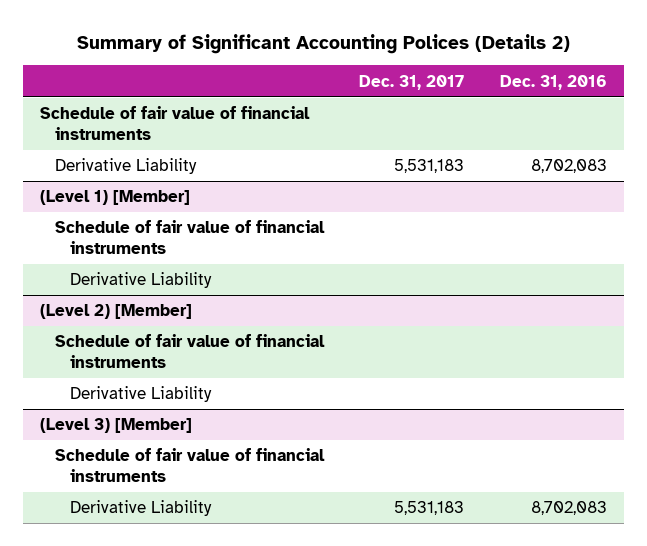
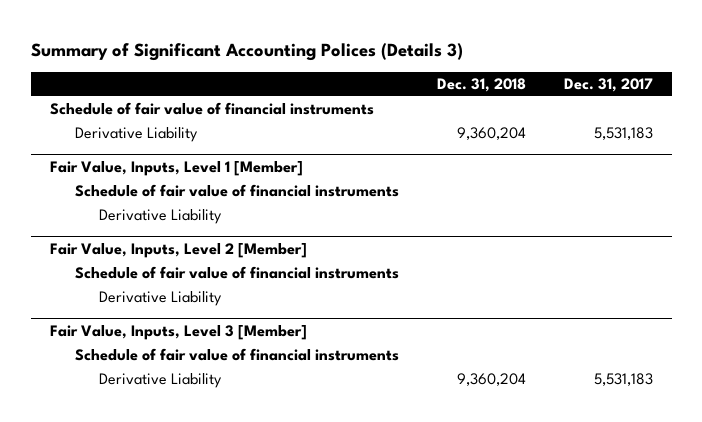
- Summary of Significant Accounting Polices (Details 2)
+ Summary of Significant Accounting Polices (Details 3)
- | Dec. 31, 2017 | Dec. 31, 2016
+ | Dec. 31, 2018 | Dec. 31, 2017
- (Level 1) [Member]
+ Fair Value, Inputs, Level 1 [Member]
- (Level 2) [Member]
+ Fair Value, Inputs, Level 2 [Member]
- (Level 3) [Member]
+ Fair Value, Inputs, Level 3 [Member]

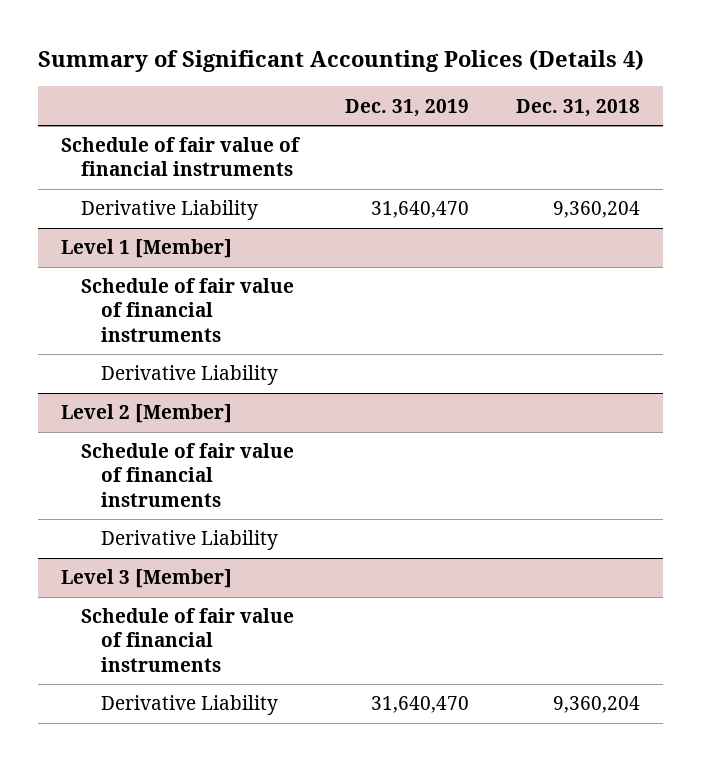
- Summary of Significant Accounting Polices (Details 3)
+ Summary of Significant Accounting Polices (Details 4)
- | Dec. 31, 2018 | Dec. 31, 2017
+ | Dec. 31, 2019 | Dec. 31, 2018
- Fair Value, Inputs, Level 1 [Member]
+ Level 1 [Member]
- Fair Value, Inputs, Level 2 [Member]
+ Level 2 [Member]
- Fair Value, Inputs, Level 3 [Member]
+ Level 3 [Member]

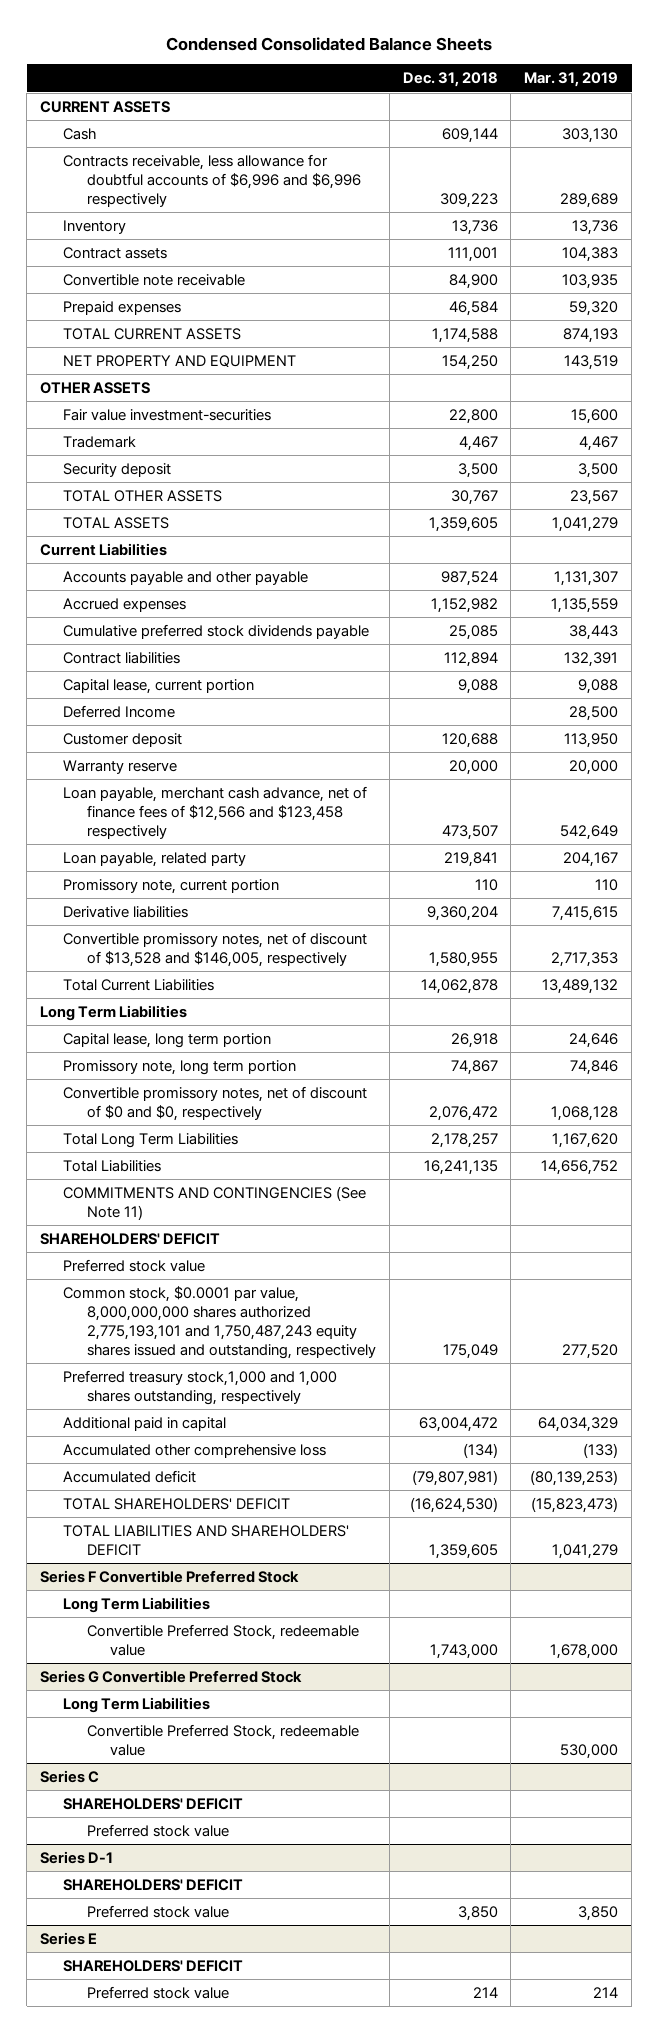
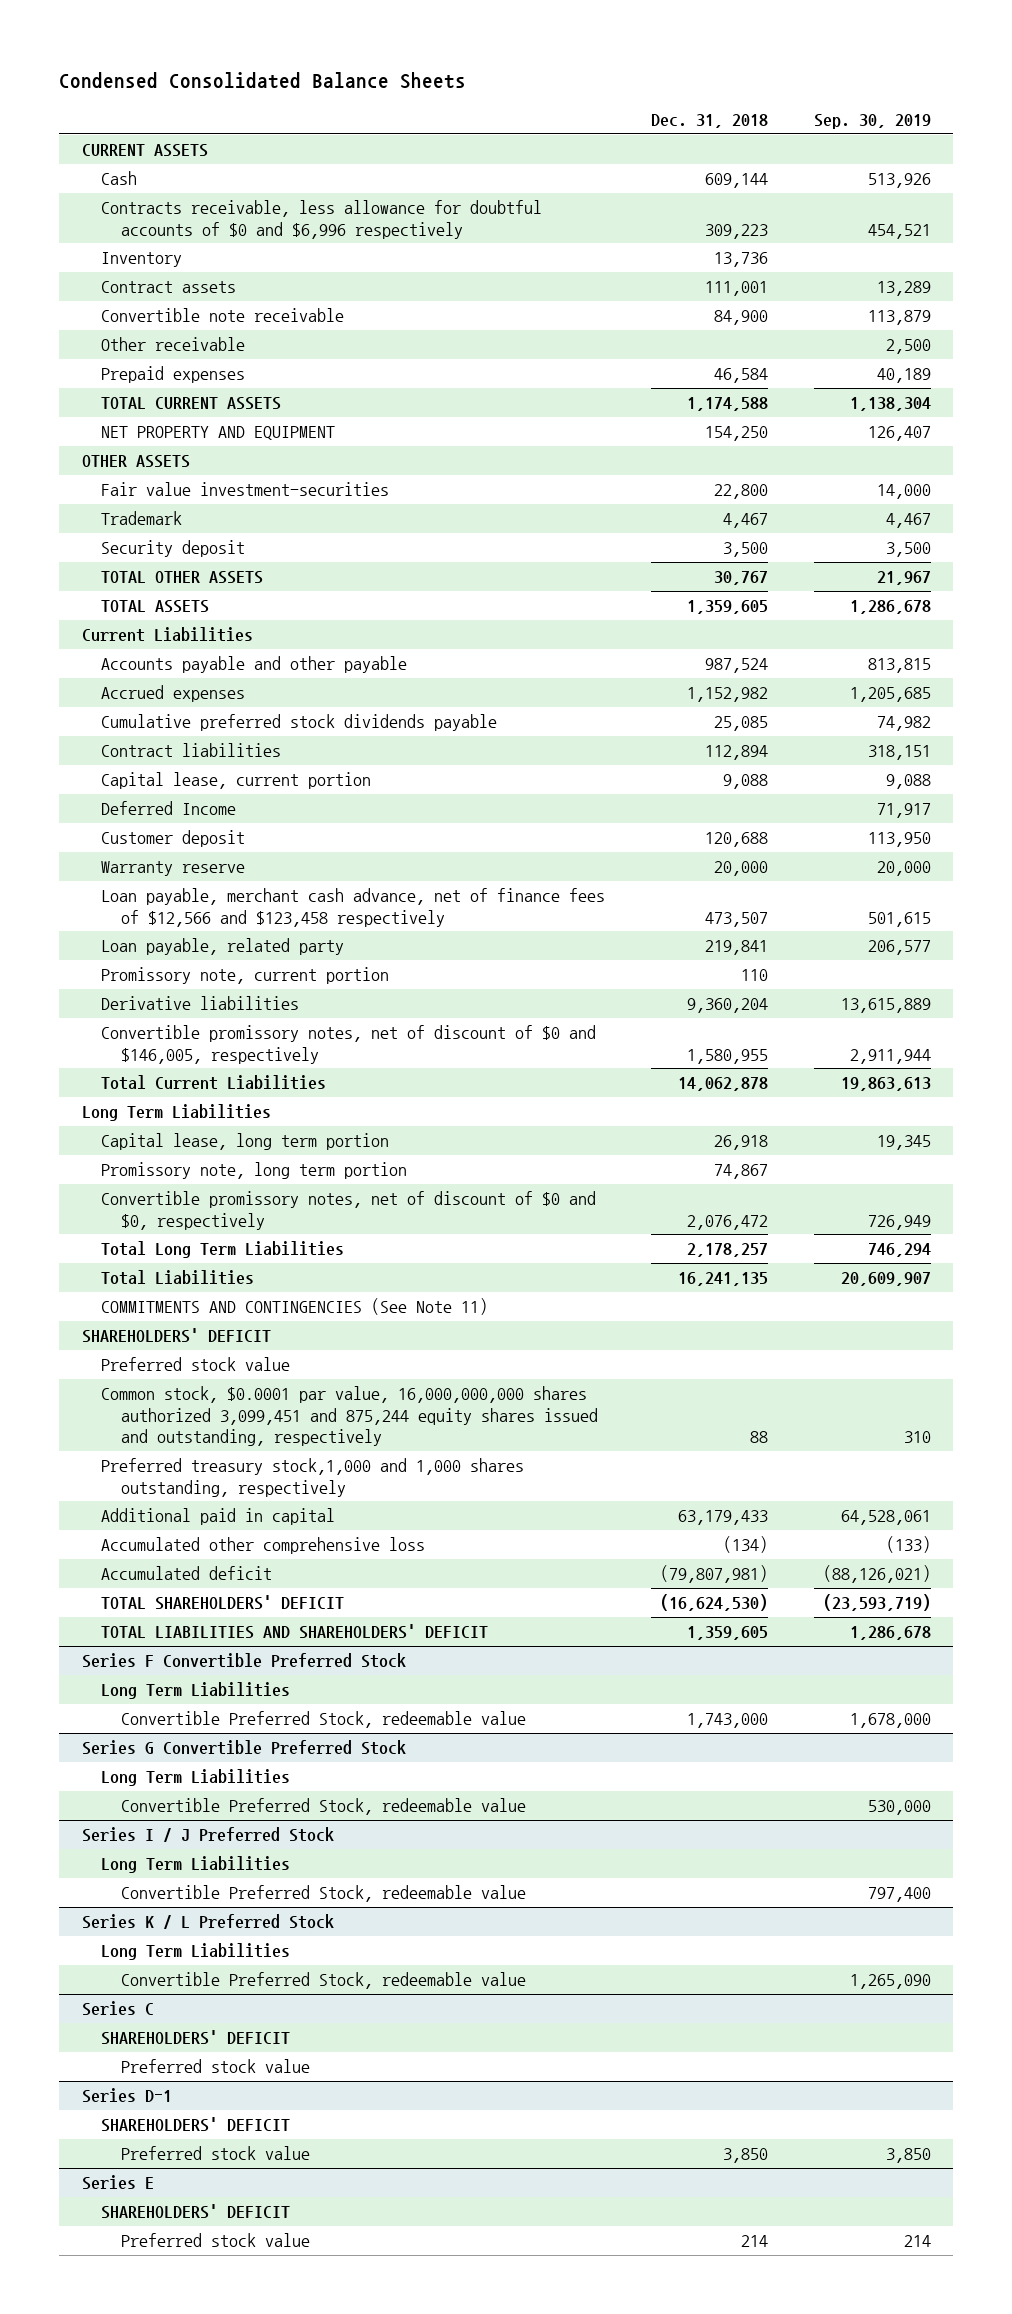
- | Dec. 31, 2018 | Mar. 31, 2019
+ | Dec. 31, 2018 | Sep. 30, 2019
- Contracts receivable, less allowance for doubtful accounts of $6,996 and $6,996 respectively | 309,223 | 289,689
+ Contracts receivable, less allowance for doubtful accounts of $0 and $6,996 respectively | 309,223 | 454,521
+ Other receivable | | 2,500
- Convertible promissory notes, net of discount of $13,528 and $146,005, respectively | 1,580,955 | 2,717,353
+ Convertible promissory notes, net of discount of $0 and $146,005, respectively | 1,580,955 | 2,911,944
- Common stock, $0.0001 par value, 8,000,000,000 shares authorized 2,775,193,101 and 1,750,487,243 equity shares issued and outstanding, respectively | 175,049 | 277,520
+ Common stock, $0.0001 par value, 16,000,000,000 shares authorized 3,099,451 and 875,244 equity shares issued and outstanding, respectively | 88 | 310
- Additional paid in capital | 63,004,472 | 64,034,329
+ Additional paid in capital | 63,179,433 | 64,528,061
+ Series I / J Preferred Stock
+ Long Term Liabilities
+ Convertible Preferred Stock, redeemable value | | 797,400
+ Series K / L Preferred Stock
+ Long Term Liabilities
+ Convertible Preferred Stock, redeemable value | | 1,265,090

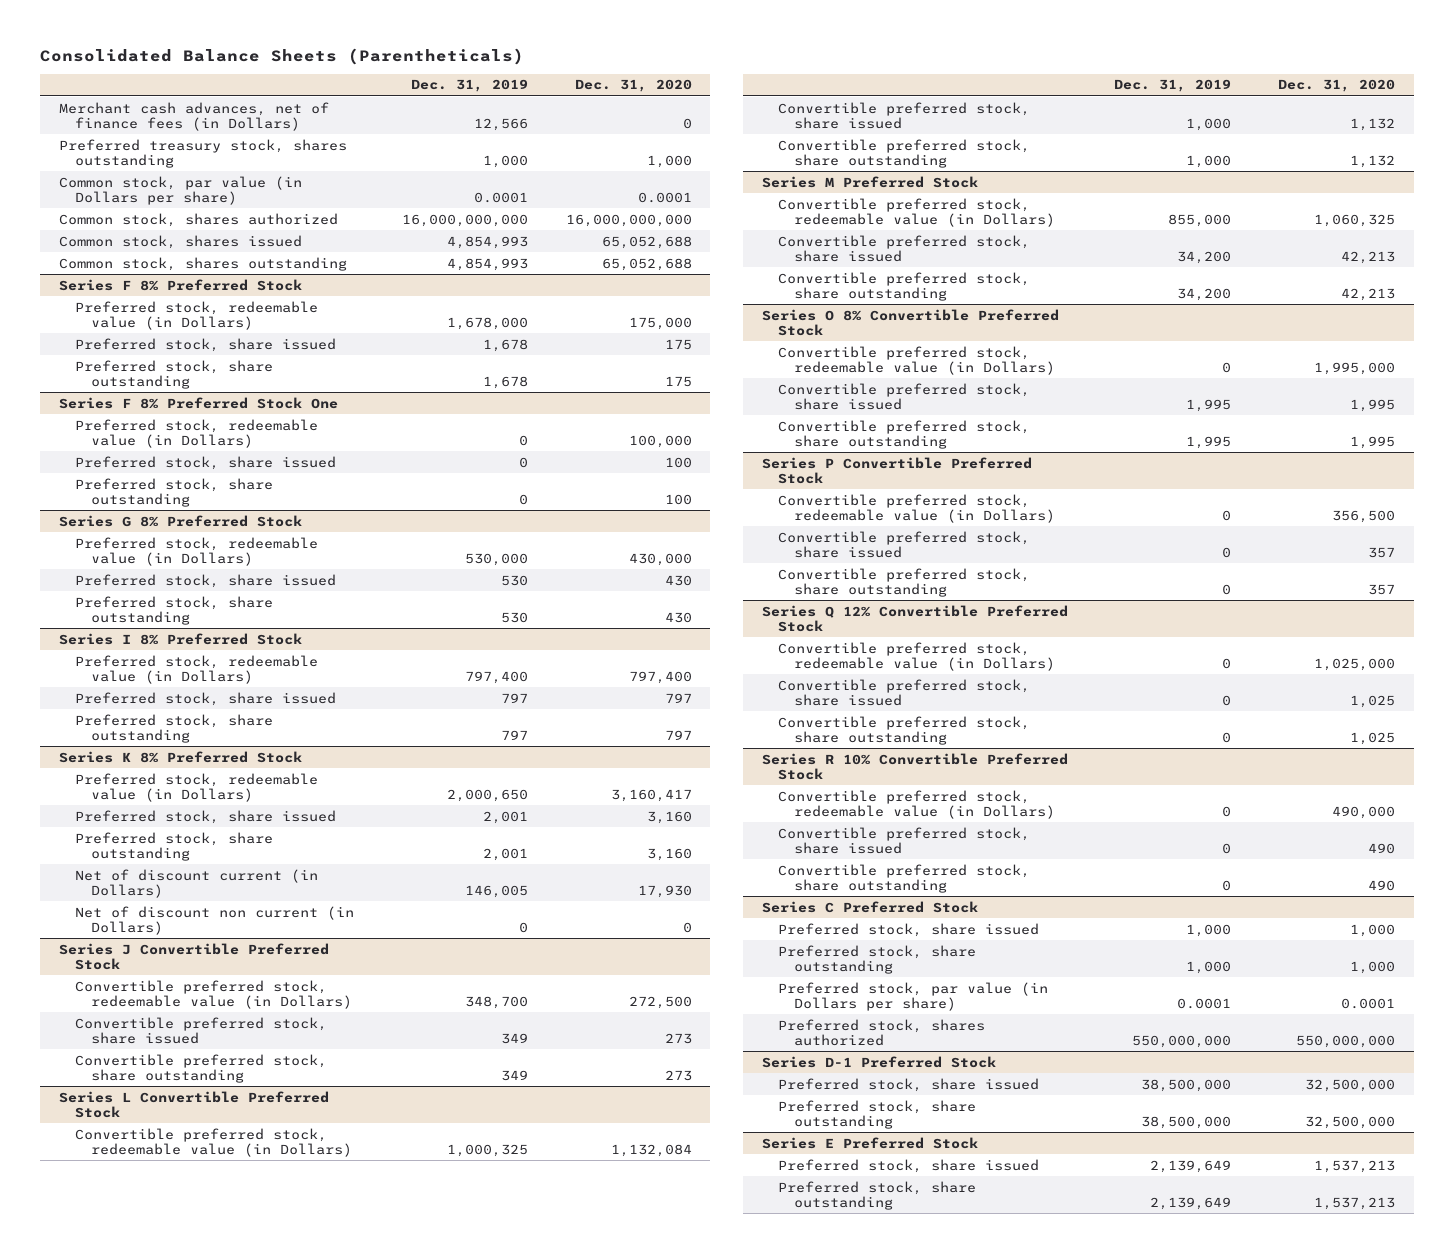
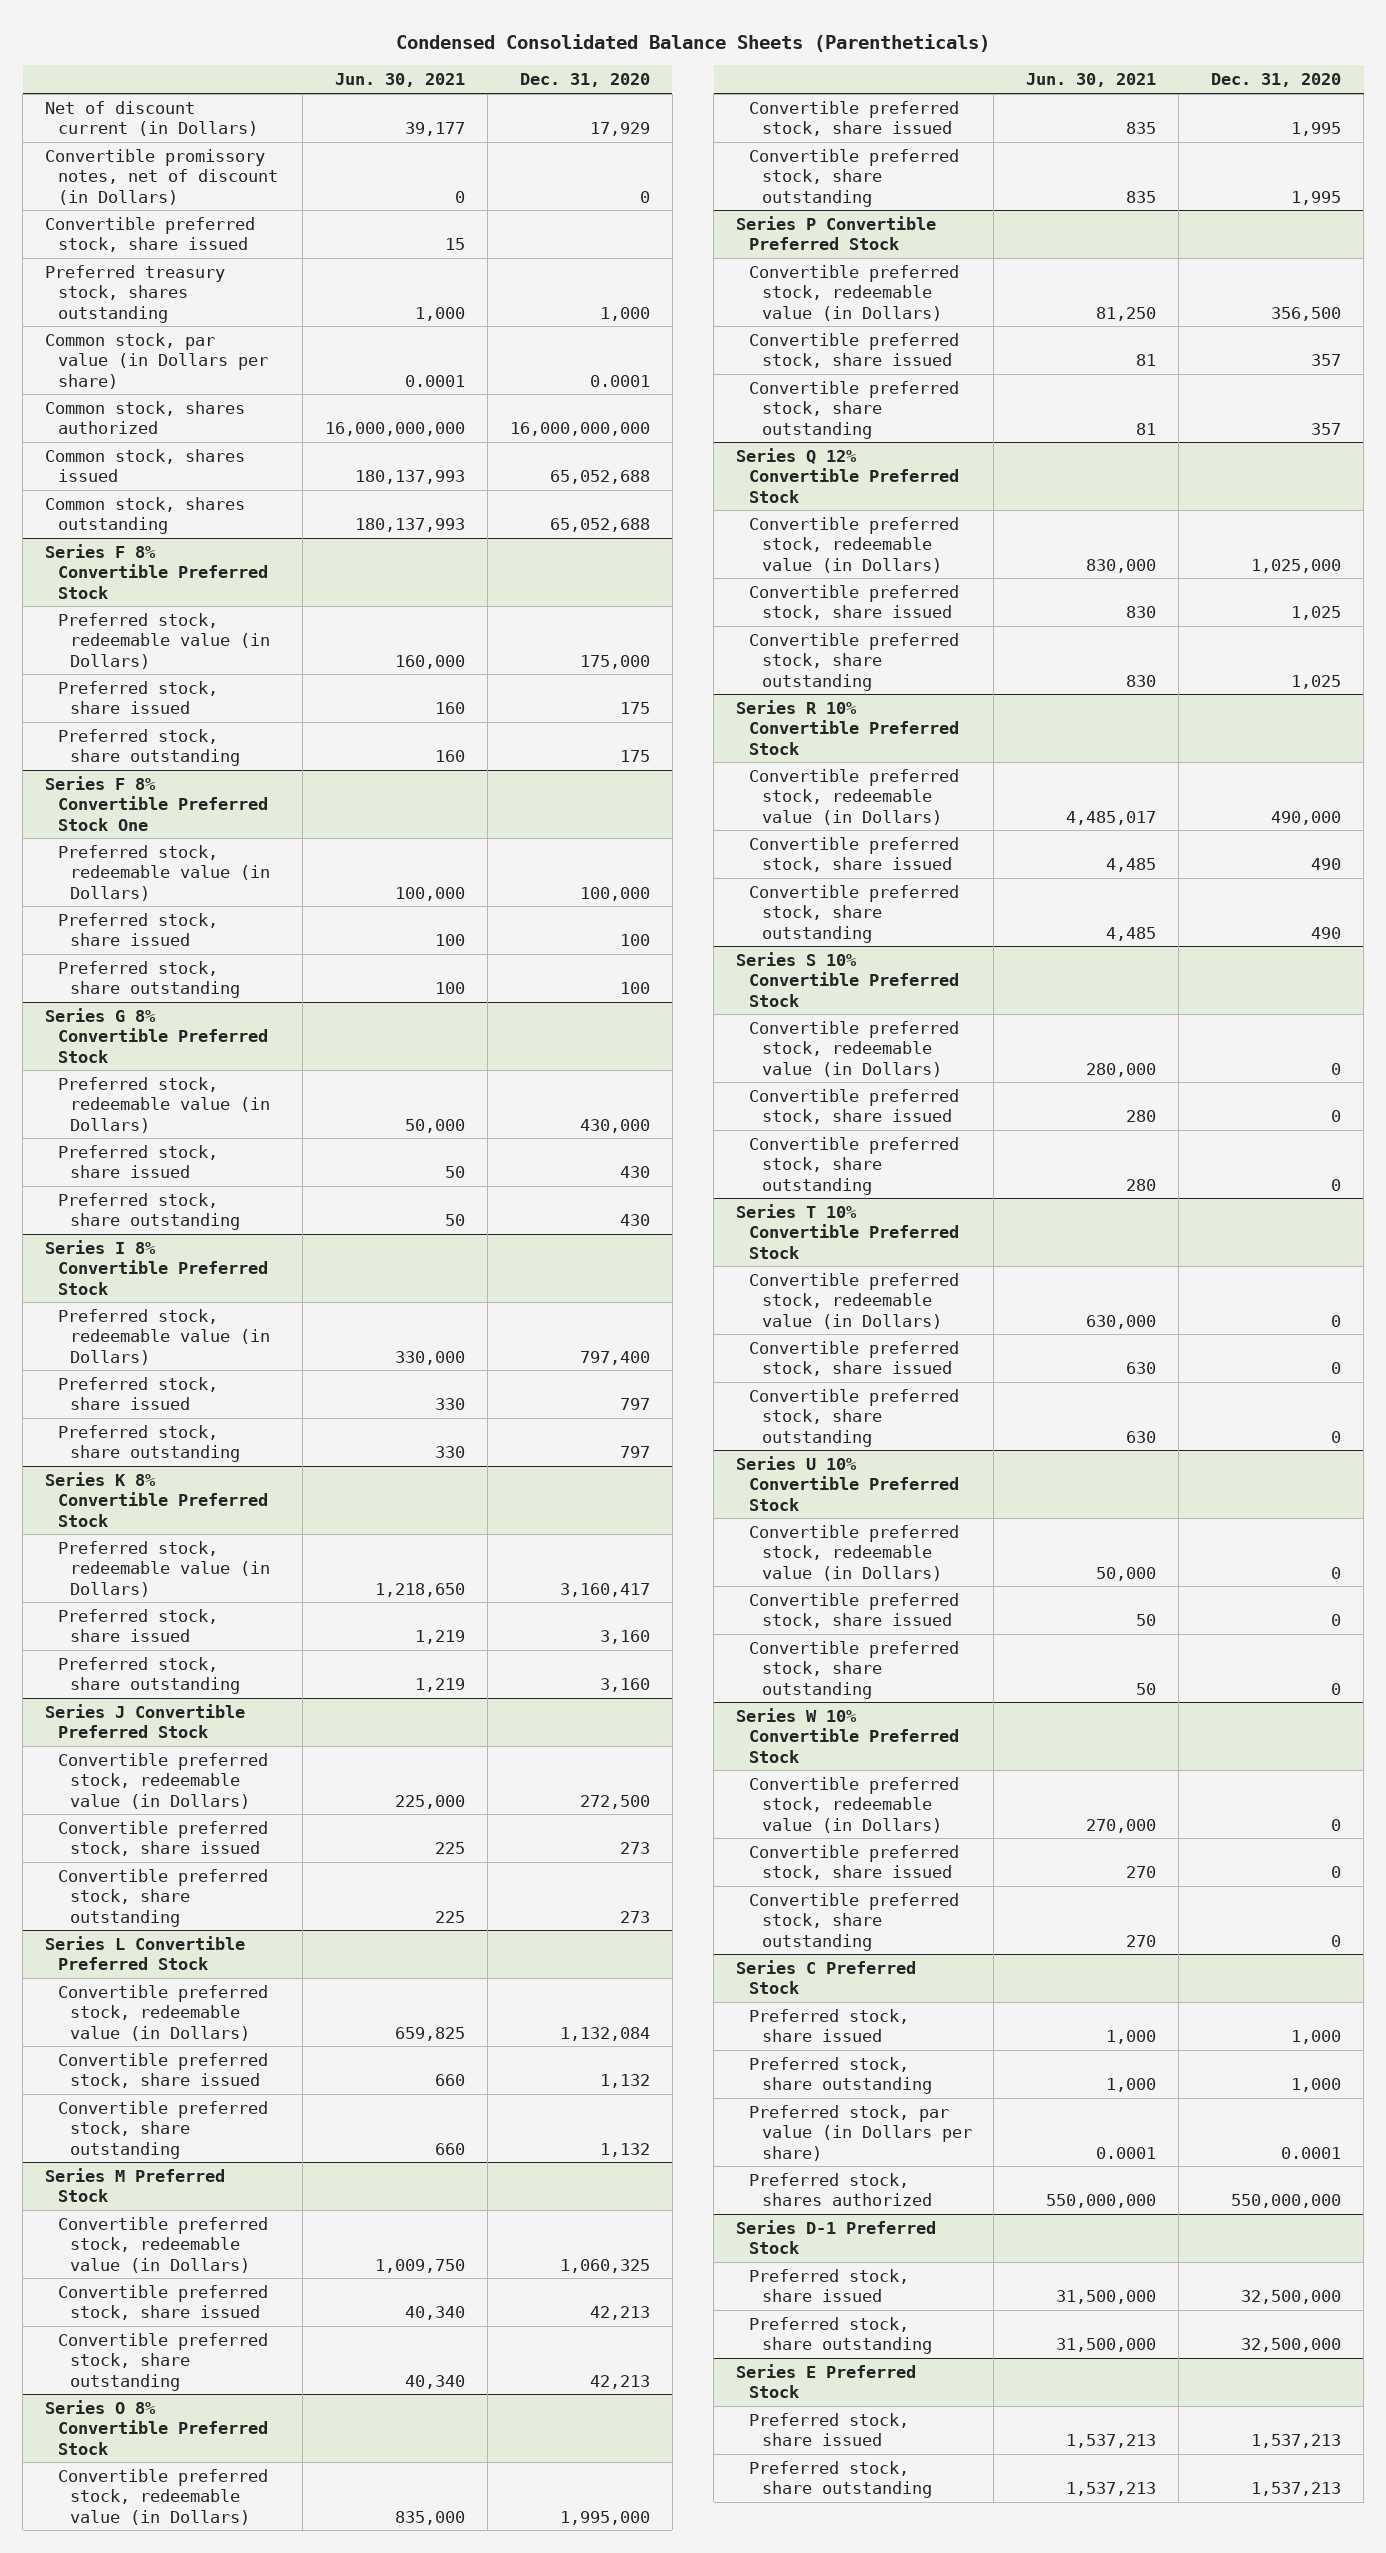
- Consolidated Balance Sheets (Parentheticals)
+ Condensed Consolidated Balance Sheets (Parentheticals)
- | Dec. 31, 2019 | Dec. 31, 2020
+ | Jun. 30, 2021 | Dec. 31, 2020
- Merchant cash advances, net of finance fees (in Dollars) | 12,566 | 0
+ Net of discount current (in Dollars) | 39,177 | 17,929
+ Convertible promissory notes, net of discount (in Dollars) | 0 | 0
+ Convertible preferred stock, share issued | 15 |
- Series F 8% Preferred Stock
+ Series F 8% Convertible Preferred Stock
- Series F 8% Preferred Stock One
+ Series F 8% Convertible Preferred Stock One
- Series G 8% Preferred Stock
+ Series G 8% Convertible Preferred Stock
- Series I 8% Preferred Stock
+ Series I 8% Convertible Preferred Stock
- Series K 8% Preferred Stock
+ Series K 8% Convertible Preferred Stock
- Net of discount current (in Dollars) | 146,005 | 17,930
- Net of discount non current (in Dollars) | 0 | 0
+ Series S 10% Convertible Preferred Stock
+ Convertible preferred stock, redeemable value (in Dollars) | 280,000 | 0
+ Convertible preferred stock, share issued | 280 | 0
+ Convertible preferred stock, share outstanding | 280 | 0
+ Series T 10% Convertible Preferred Stock
+ Convertible preferred stock, redeemable value (in Dollars) | 630,000 | 0
+ Convertible preferred stock, share issued | 630 | 0
+ Convertible preferred stock, share outstanding | 630 | 0
+ Series U 10% Convertible Preferred Stock
+ Convertible preferred stock, redeemable value (in Dollars) | 50,000 | 0
+ Convertible preferred stock, share issued | 50 | 0
+ Convertible preferred stock, share outstanding | 50 | 0
+ Series W 10% Convertible Preferred Stock
+ Convertible preferred stock, redeemable value (in Dollars) | 270,000 | 0
+ Convertible preferred stock, share issued | 270 | 0
+ Convertible preferred stock, share outstanding | 270 | 0

